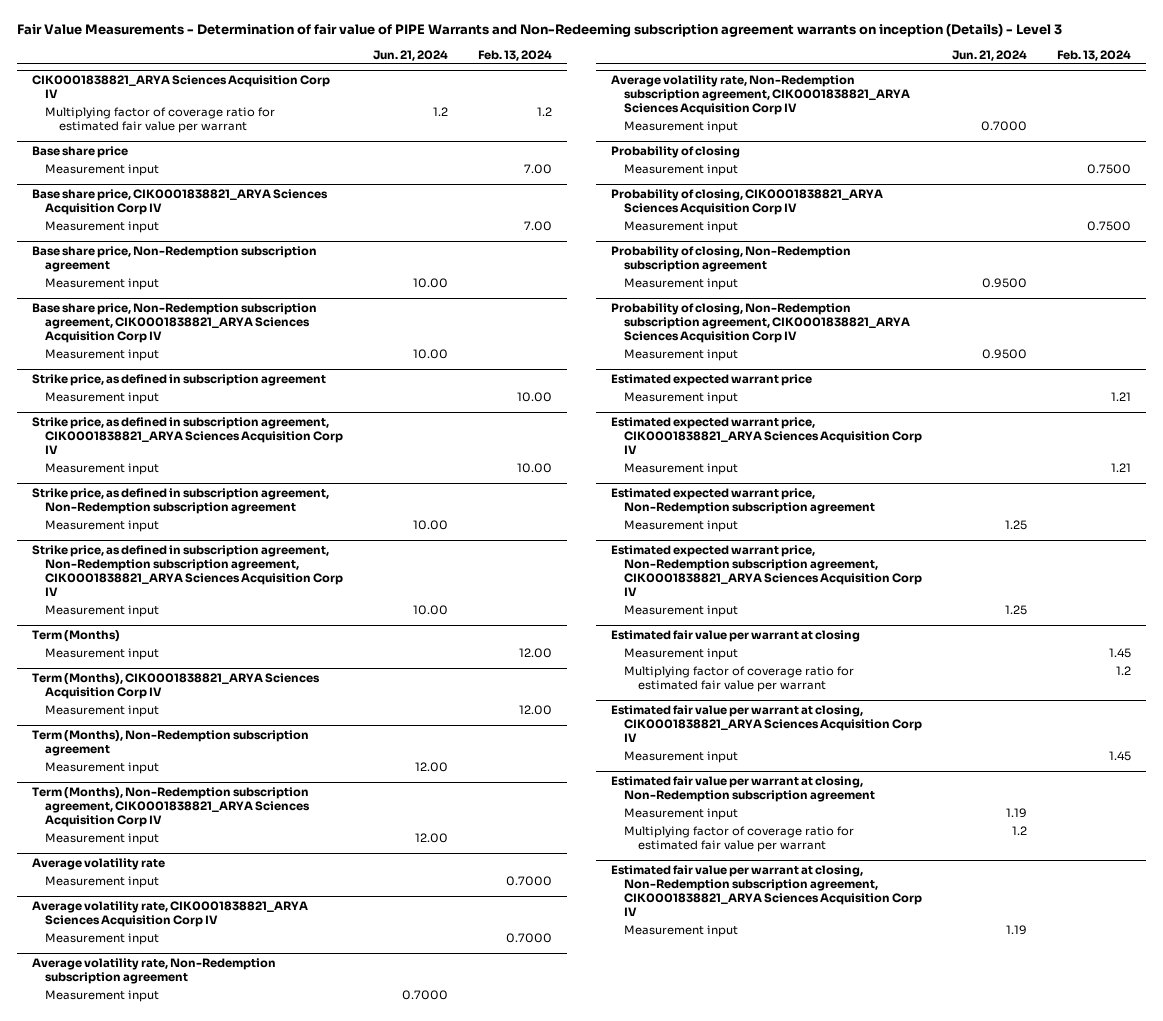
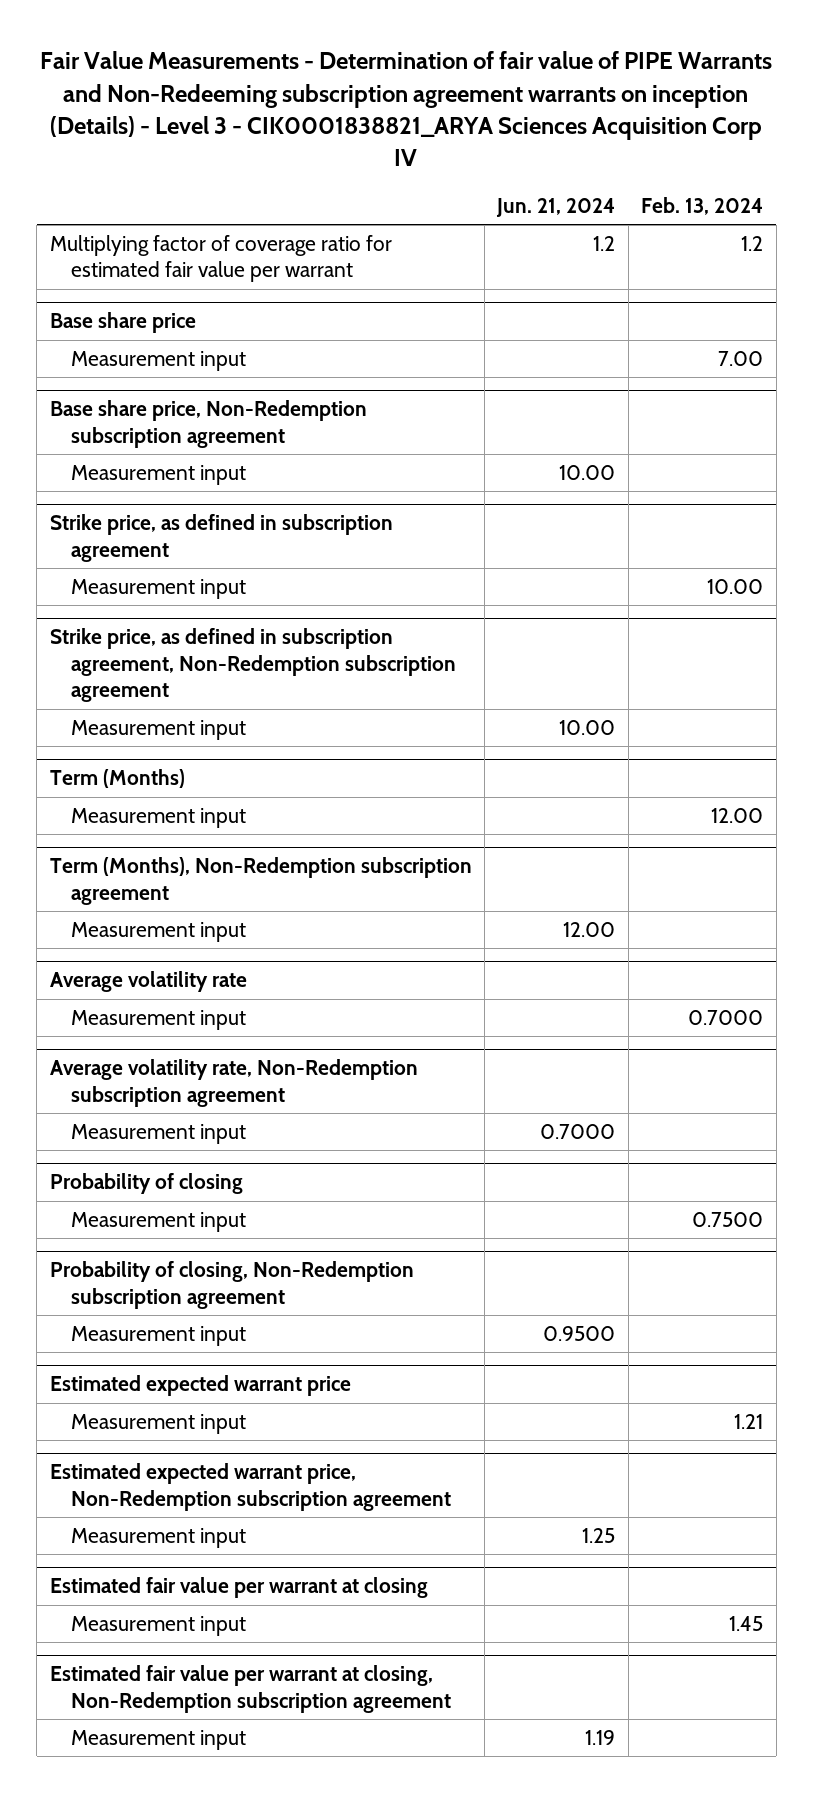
- Fair Value Measurements - Determination of fair value of PIPE Warrants and Non-Redeeming subscription agreement warrants on inception (Details) - Level 3
+ Fair Value Measurements - Determination of fair value of PIPE Warrants and Non-Redeeming subscription agreement warrants on inception (Details) - Level 3 - CIK0001838821_ARYA Sciences Acquisition Corp IV
- CIK0001838821_ARYA Sciences Acquisition Corp IV
- Base share price, CIK0001838821_ARYA Sciences Acquisition Corp IV
- Measurement input | | 7.00
- Base share price, Non-Redemption subscription agreement, CIK0001838821_ARYA Sciences Acquisition Corp IV
- Measurement input | 10.00 |
- Strike price, as defined in subscription agreement, CIK0001838821_ARYA Sciences Acquisition Corp IV
- Measurement input | | 10.00
- Strike price, as defined in subscription agreement, Non-Redemption subscription agreement, CIK0001838821_ARYA Sciences Acquisition Corp IV
- Measurement input | 10.00 |
- Term (Months), CIK0001838821_ARYA Sciences Acquisition Corp IV
- Measurement input | | 12.00
- Term (Months), Non-Redemption subscription agreement, CIK0001838821_ARYA Sciences Acquisition Corp IV
- Measurement input | 12.00 |
- Average volatility rate, CIK0001838821_ARYA Sciences Acquisition Corp IV
- Measurement input | | 0.7000
- Average volatility rate, Non-Redemption subscription agreement, CIK0001838821_ARYA Sciences Acquisition Corp IV
- Measurement input | 0.7000 |
- Probability of closing, CIK0001838821_ARYA Sciences Acquisition Corp IV
- Measurement input | | 0.7500
- Probability of closing, Non-Redemption subscription agreement, CIK0001838821_ARYA Sciences Acquisition Corp IV
- Measurement input | 0.9500 |
- Estimated expected warrant price, CIK0001838821_ARYA Sciences Acquisition Corp IV
- Measurement input | | 1.21
- Estimated expected warrant price, Non-Redemption subscription agreement, CIK0001838821_ARYA Sciences Acquisition Corp IV
- Measurement input | 1.25 |
@ Estimated fair value per warrant at closing
- Multiplying factor of coverage ratio for estimated fair value per warrant | | 1.2
- Estimated fair value per warrant at closing, CIK0001838821_ARYA Sciences Acquisition Corp IV
- Measurement input | | 1.45
@ Estimated fair value per warrant at closing, Non-Redemption subscription agreement
- Multiplying factor of coverage ratio for estimated fair value per warrant | 1.2 |
- Estimated fair value per warrant at closing, Non-Redemption subscription agreement, CIK0001838821_ARYA Sciences Acquisition Corp IV
- Measurement input | 1.19 |

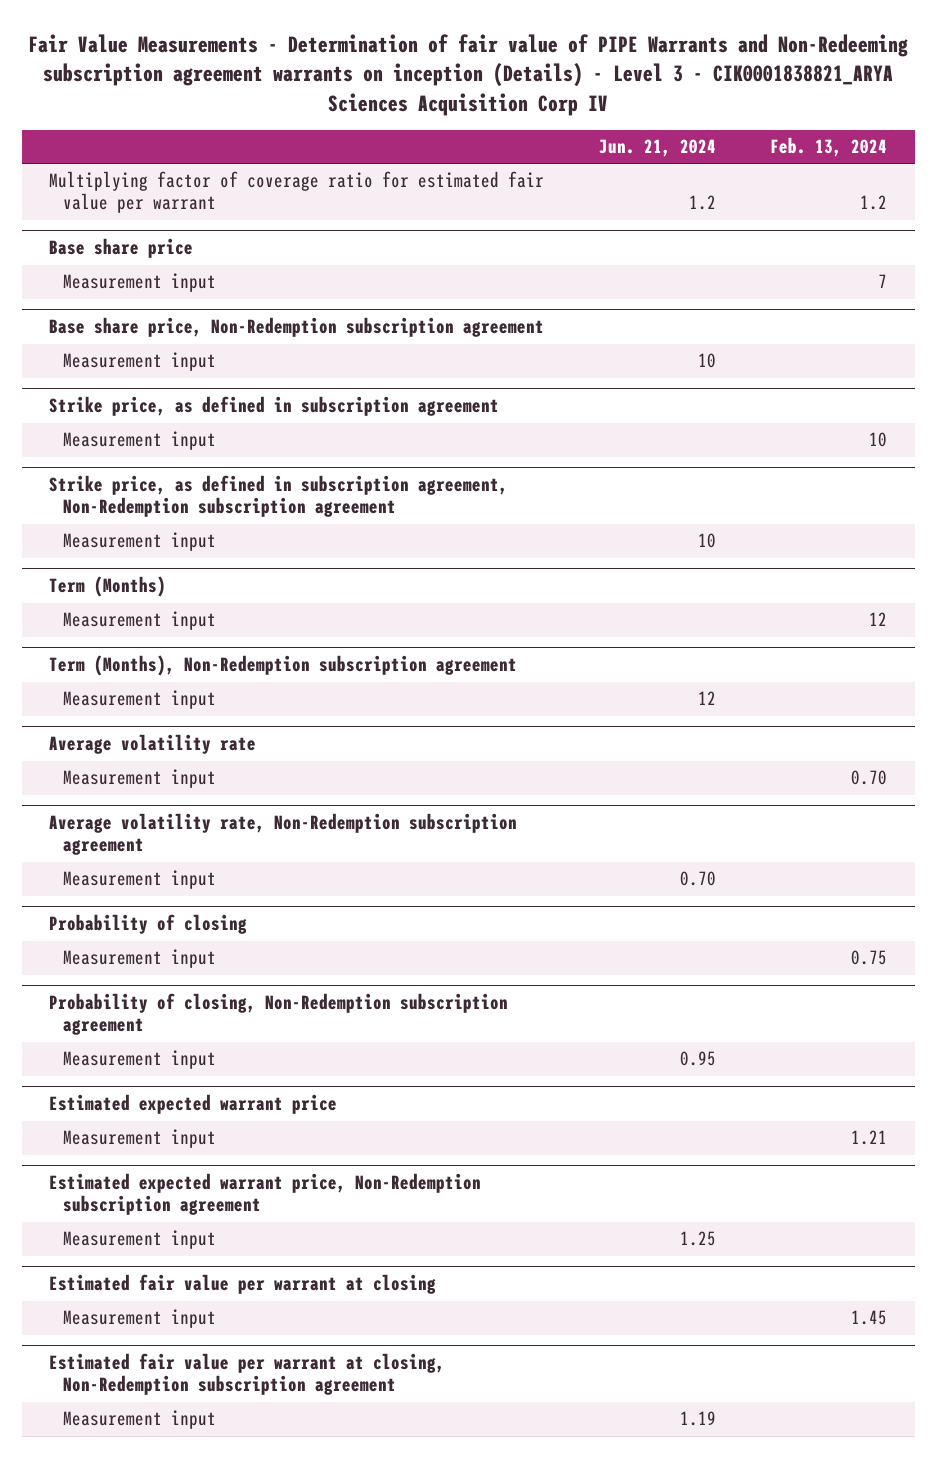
@ Base share price
- Measurement input | | 7.00
+ Measurement input | | 7
@ Base share price, Non-Redemption subscription agreement
- Measurement input | 10.00 |
+ Measurement input | 10 |
@ Strike price, as defined in subscription agreement
- Measurement input | | 10.00
+ Measurement input | | 10
@ Strike price, as defined in subscription agreement, Non-Redemption subscription agreement
- Measurement input | 10.00 |
+ Measurement input | 10 |
@ Term (Months)
- Measurement input | | 12.00
+ Measurement input | | 12
@ Term (Months), Non-Redemption subscription agreement
- Measurement input | 12.00 |
+ Measurement input | 12 |
@ Average volatility rate
- Measurement input | | 0.7000
+ Measurement input | | 0.70
@ Average volatility rate, Non-Redemption subscription agreement
- Measurement input | 0.7000 |
+ Measurement input | 0.70 |
@ Probability of closing
- Measurement input | | 0.7500
+ Measurement input | | 0.75
@ Probability of closing, Non-Redemption subscription agreement
- Measurement input | 0.9500 |
+ Measurement input | 0.95 |

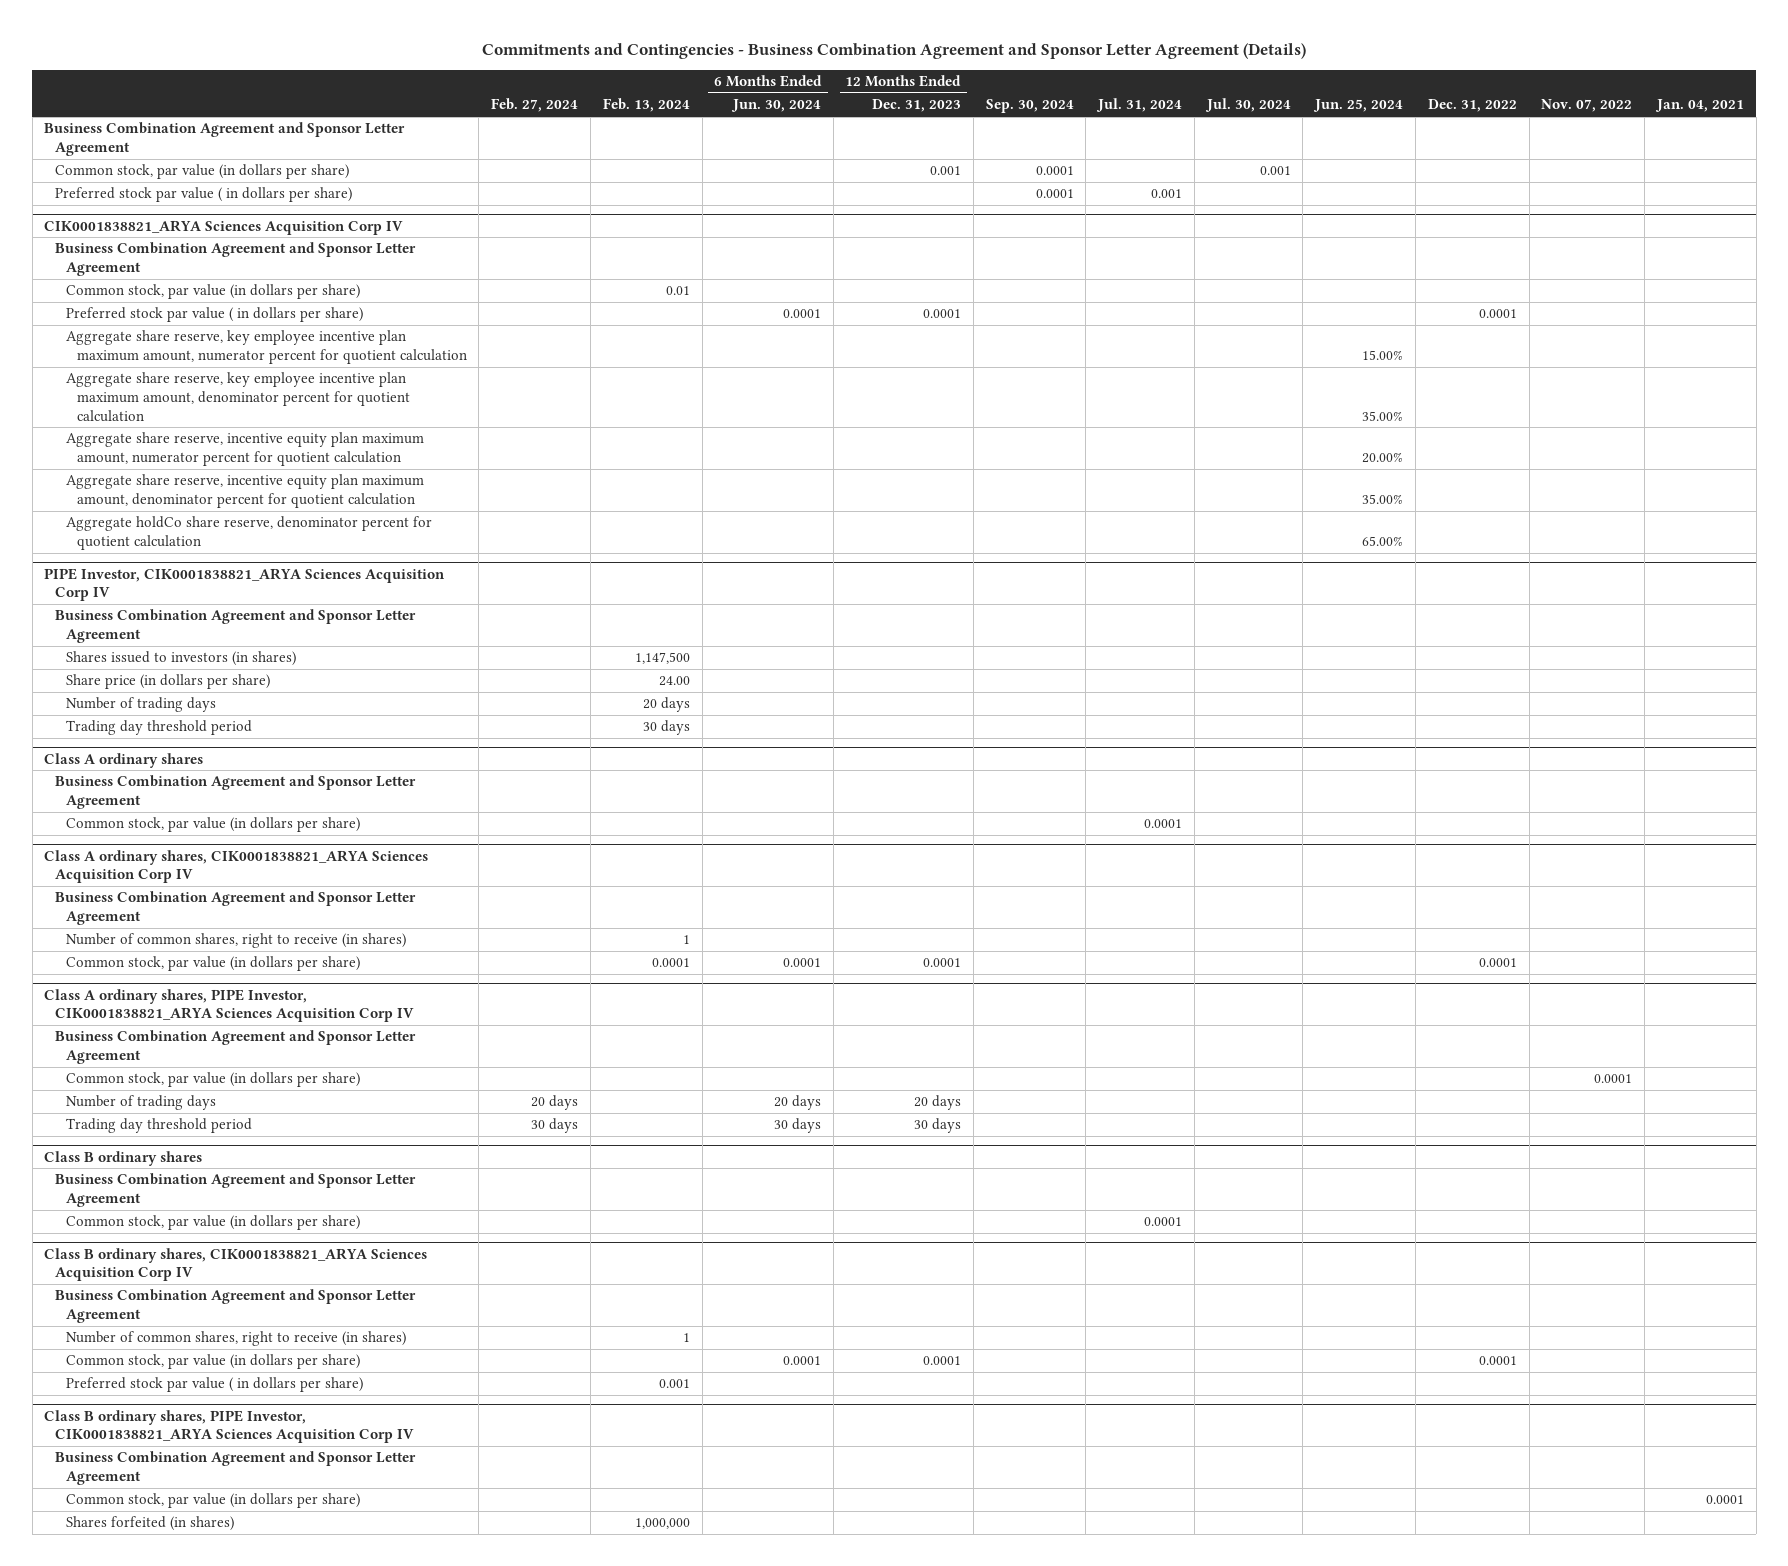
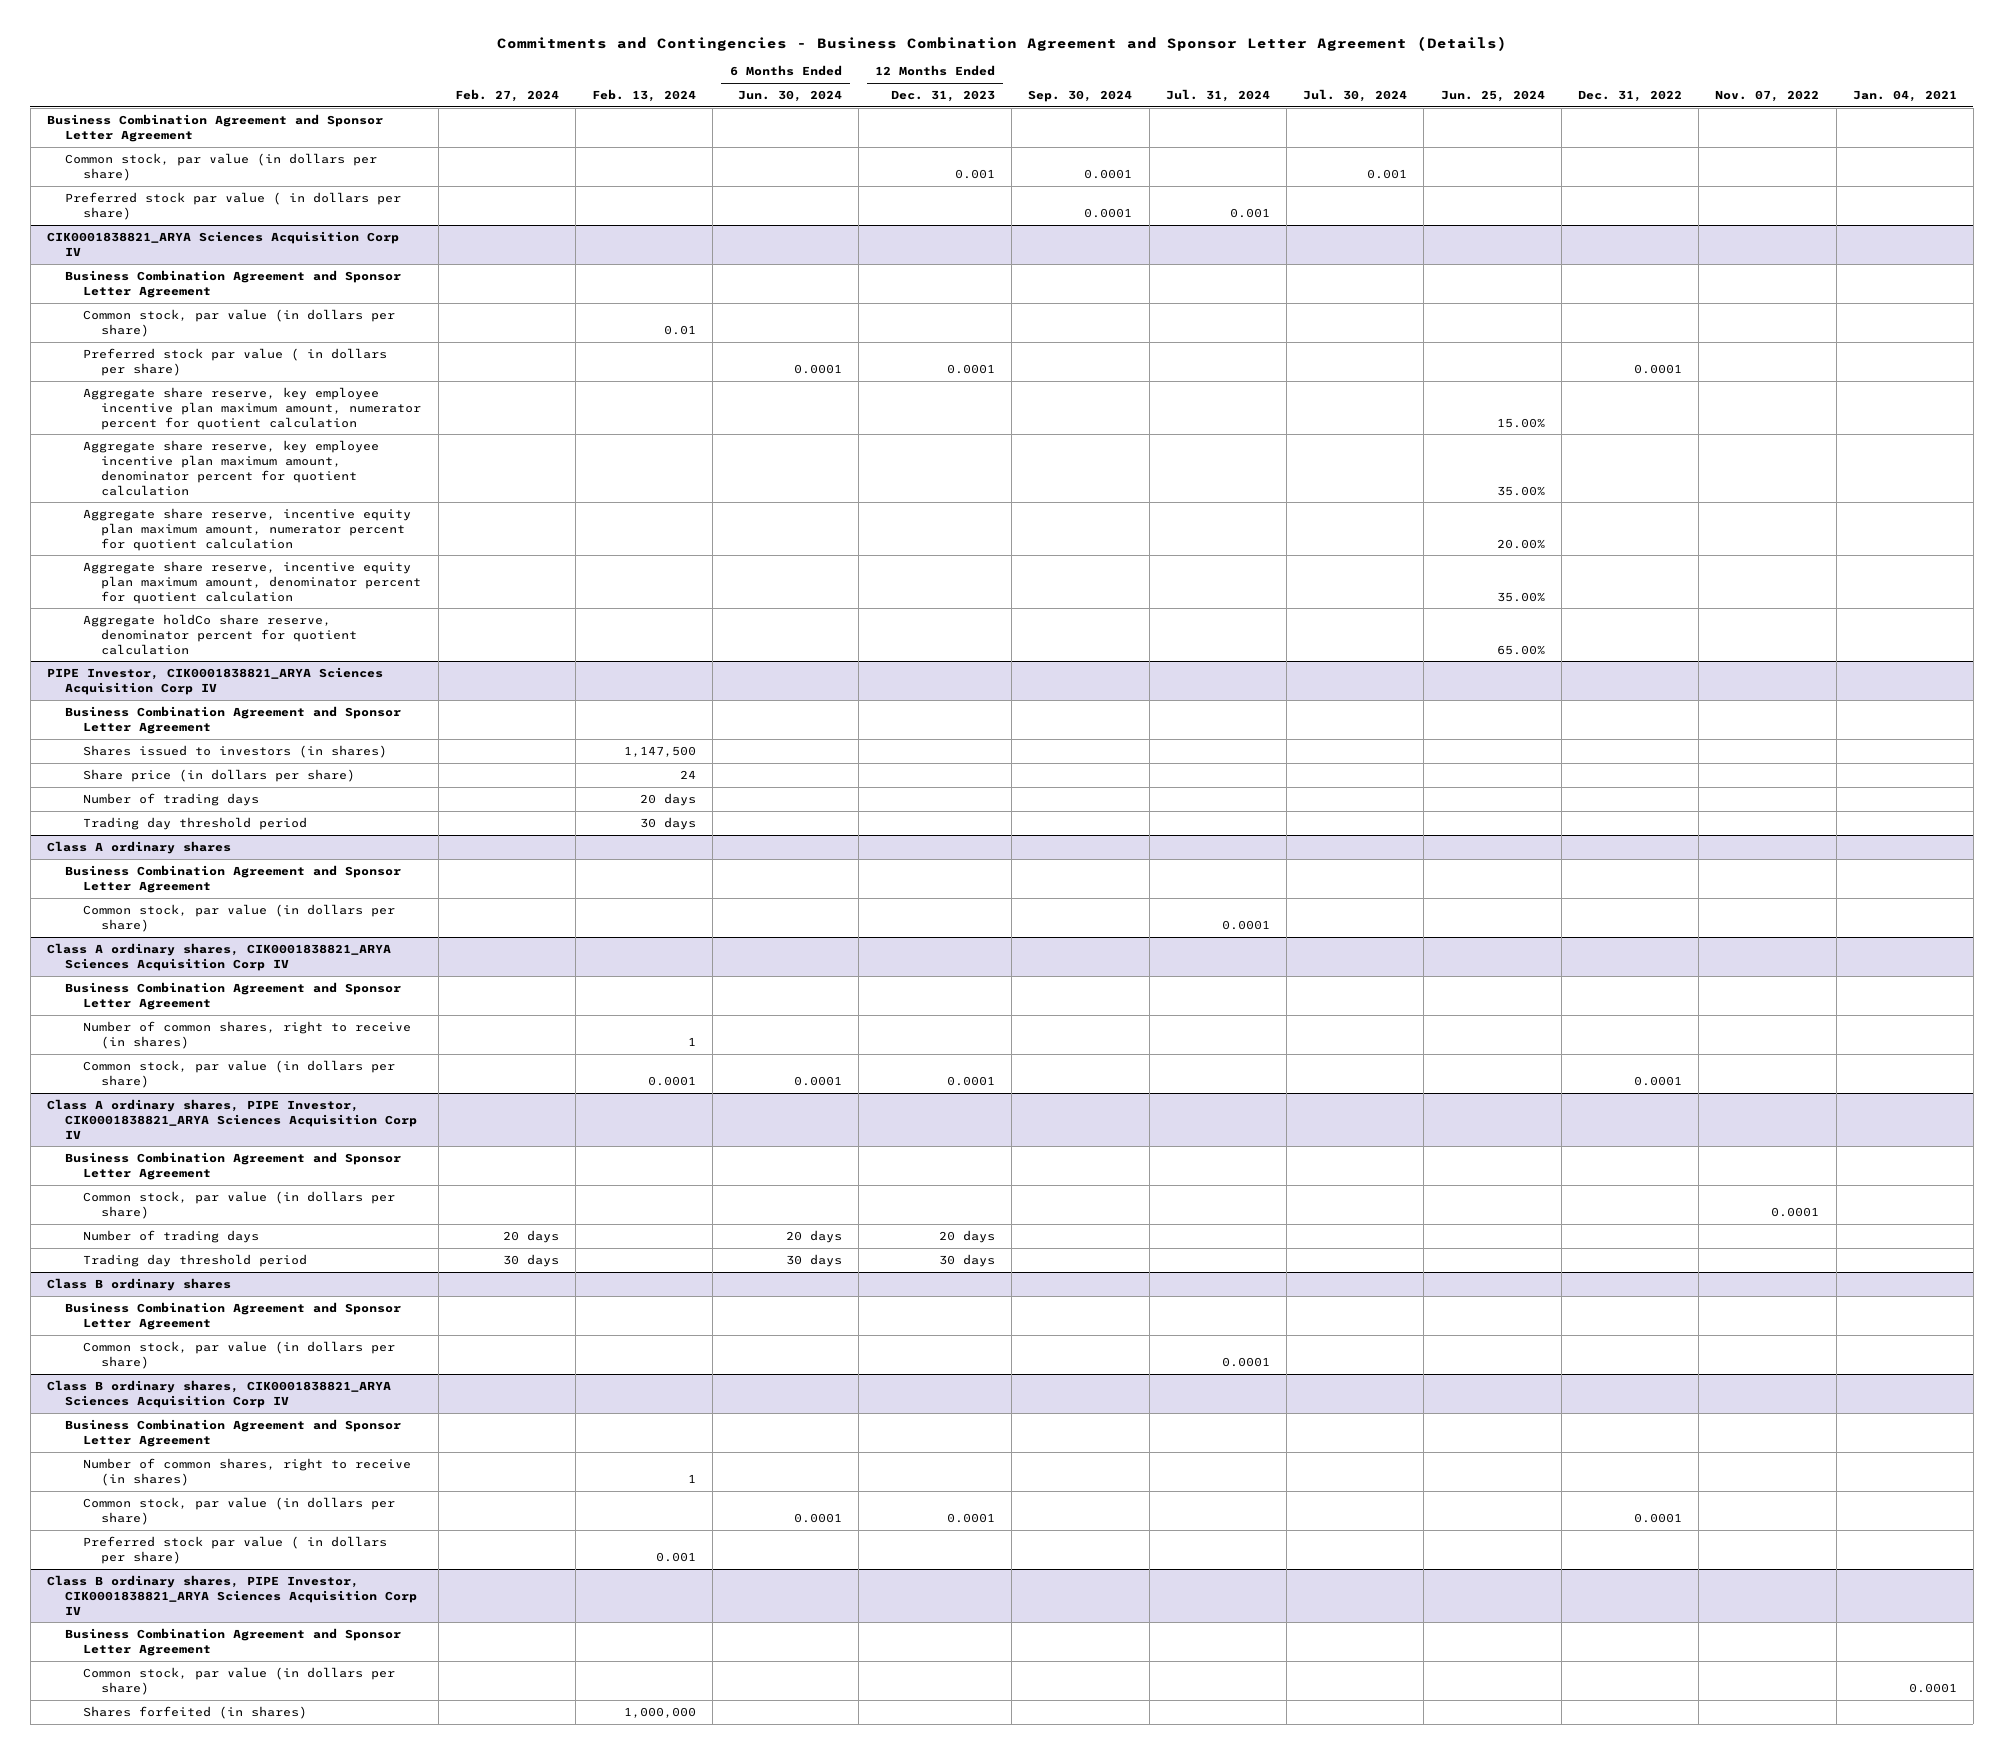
@ PIPE Investor, CIK0001838821_ARYA Sciences Acquisition Corp IV
- Share price (in dollars per share) | | 24.00 | | | | | | | | |
+ Share price (in dollars per share) | | 24 | | | | | | | | |

